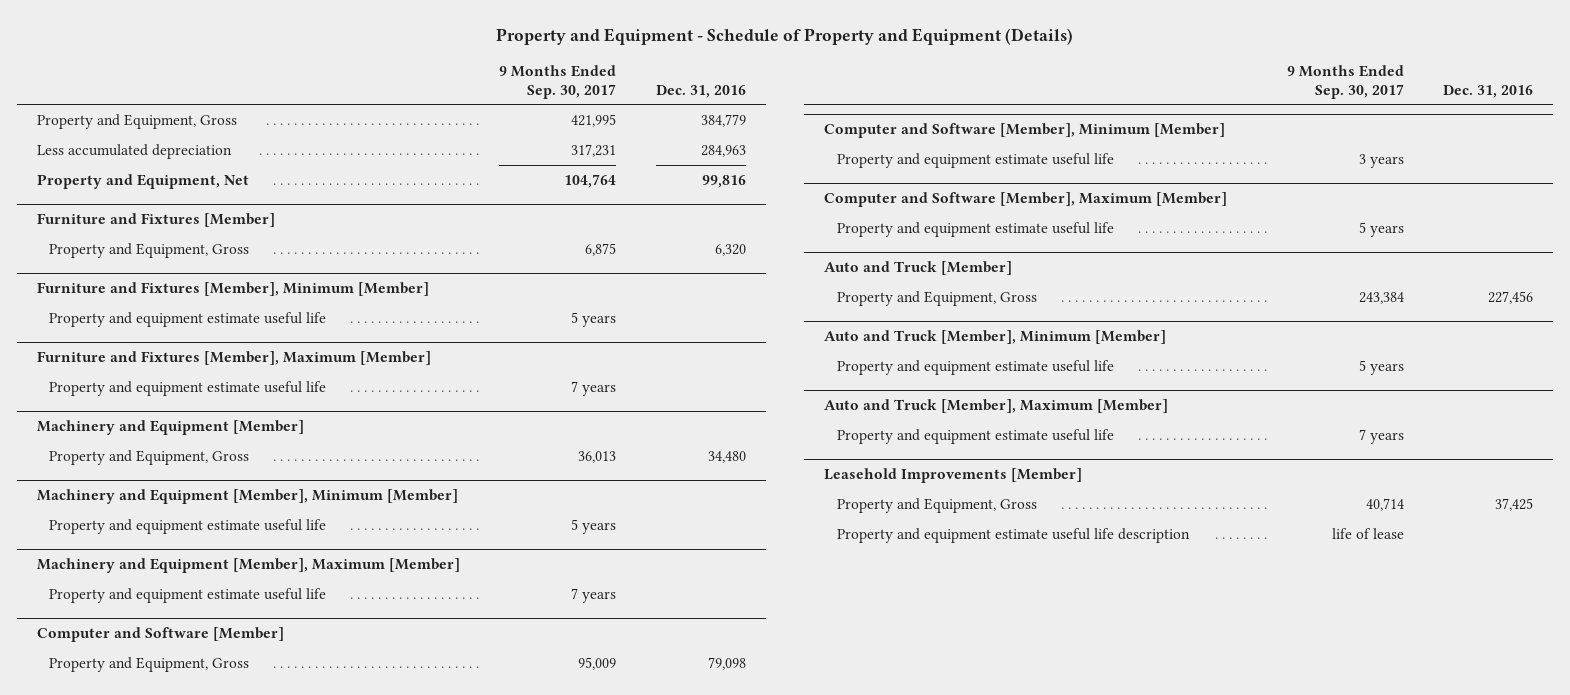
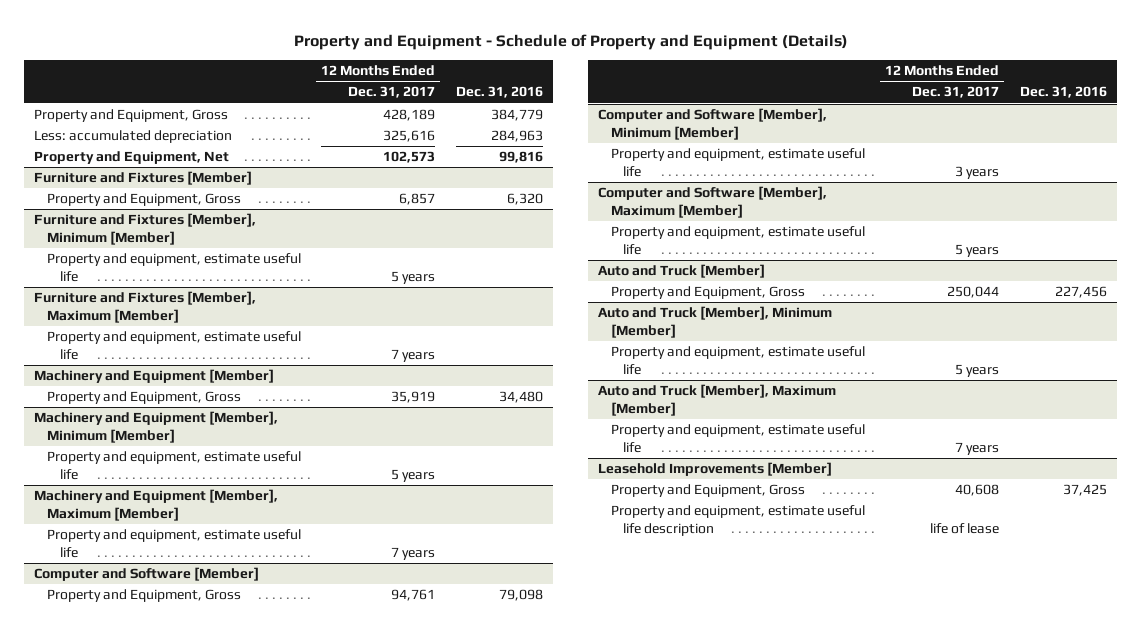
- | 9 Months Ended Sep. 30, 2017 | Dec. 31, 2016
+ | 12 Months Ended Dec. 31, 2017 | Dec. 31, 2016
- Less accumulated depreciation | 317,231 | 284,963
+ Less: accumulated depreciation | 325,616 | 284,963
@ Furniture and Fixtures [Member], Minimum [Member]
- Property and equipment estimate useful life | 5 years |
+ Property and equipment, estimate useful life | 5 years |
@ Furniture and Fixtures [Member], Maximum [Member]
- Property and equipment estimate useful life | 7 years |
+ Property and equipment, estimate useful life | 7 years |
@ Machinery and Equipment [Member], Minimum [Member]
- Property and equipment estimate useful life | 5 years |
+ Property and equipment, estimate useful life | 5 years |
@ Machinery and Equipment [Member], Maximum [Member]
- Property and equipment estimate useful life | 7 years |
+ Property and equipment, estimate useful life | 7 years |
@ Computer and Software [Member], Minimum [Member]
- Property and equipment estimate useful life | 3 years |
+ Property and equipment, estimate useful life | 3 years |
@ Computer and Software [Member], Maximum [Member]
- Property and equipment estimate useful life | 5 years |
+ Property and equipment, estimate useful life | 5 years |
@ Auto and Truck [Member], Minimum [Member]
- Property and equipment estimate useful life | 5 years |
+ Property and equipment, estimate useful life | 5 years |
@ Auto and Truck [Member], Maximum [Member]
- Property and equipment estimate useful life | 7 years |
+ Property and equipment, estimate useful life | 7 years |
@ Leasehold Improvements [Member]
- Property and equipment estimate useful life description | life of lease |
+ Property and equipment, estimate useful life description | life of lease |

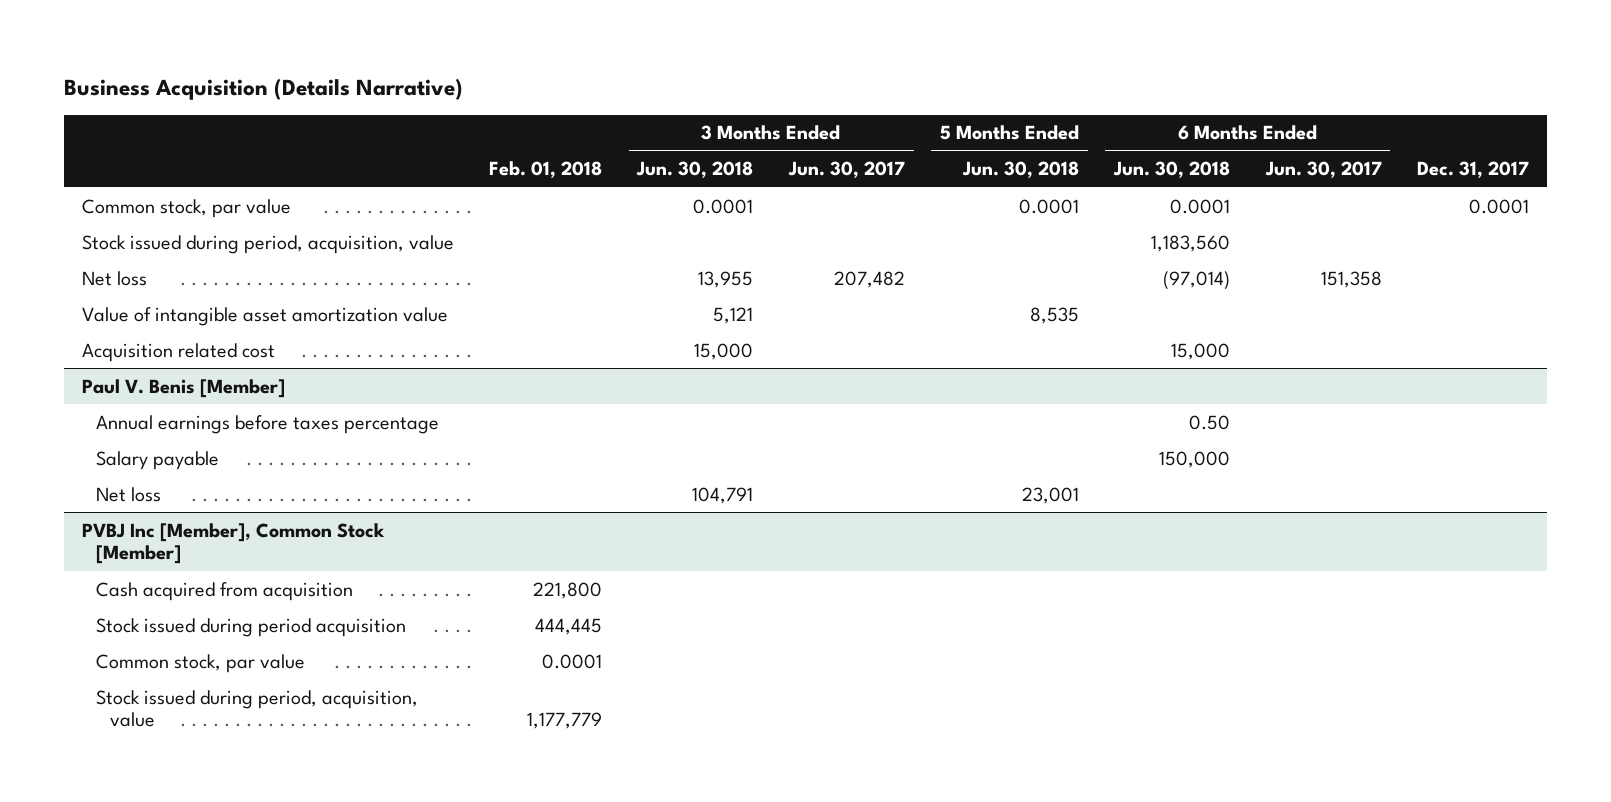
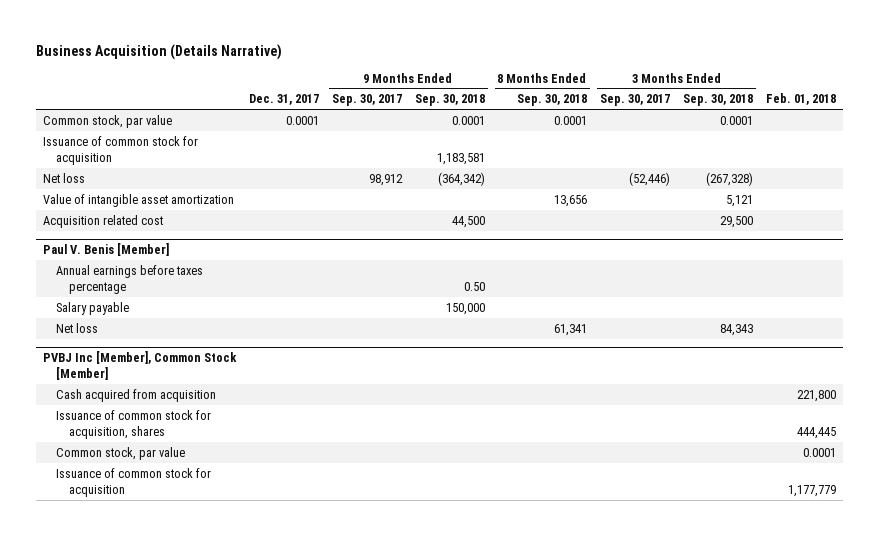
- | Feb. 01, 2018 | 3 Months Ended Jun. 30, 2018 | 3 Months Ended Jun. 30, 2017 | 5 Months Ended Jun. 30, 2018 | 6 Months Ended Jun. 30, 2018 | 6 Months Ended Jun. 30, 2017 | Dec. 31, 2017
+ | Dec. 31, 2017 | 9 Months Ended Sep. 30, 2017 | 9 Months Ended Sep. 30, 2018 | 8 Months Ended Sep. 30, 2018 | 3 Months Ended Sep. 30, 2017 | 3 Months Ended Sep. 30, 2018 | Feb. 01, 2018
- Stock issued during period, acquisition, value | | | | | 1,183,560 | |
+ Issuance of common stock for acquisition | | | 1,183,581 | | | |
- Value of intangible asset amortization value | | 5,121 | | 8,535 | | |
+ Value of intangible asset amortization | | | | 13,656 | | 5,121 |
@ PVBJ Inc [Member], Common Stock [Member]
- Stock issued during period acquisition | 444,445 | | | | | |
+ Issuance of common stock for acquisition, shares | | | | | | | 444,445
- Stock issued during period, acquisition, value | 1,177,779 | | | | | |
+ Issuance of common stock for acquisition | | | | | | | 1,177,779

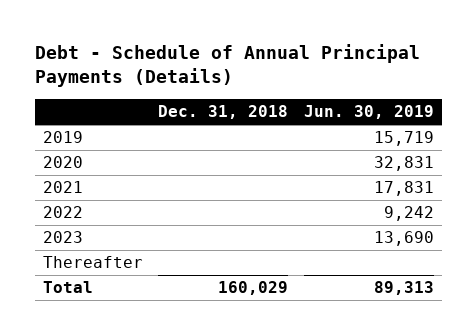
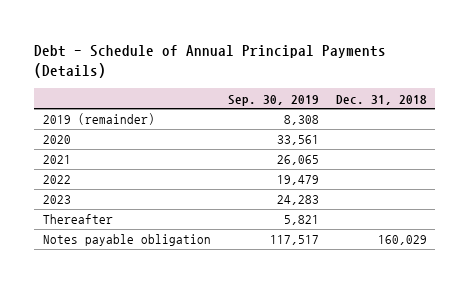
- | Dec. 31, 2018 | Jun. 30, 2019
+ | Sep. 30, 2019 | Dec. 31, 2018
- 2019 | | 15,719
+ 2019 (remainder) | 8,308 |
- Total | 160,029 | 89,313
+ Notes payable obligation | 117,517 | 160,029

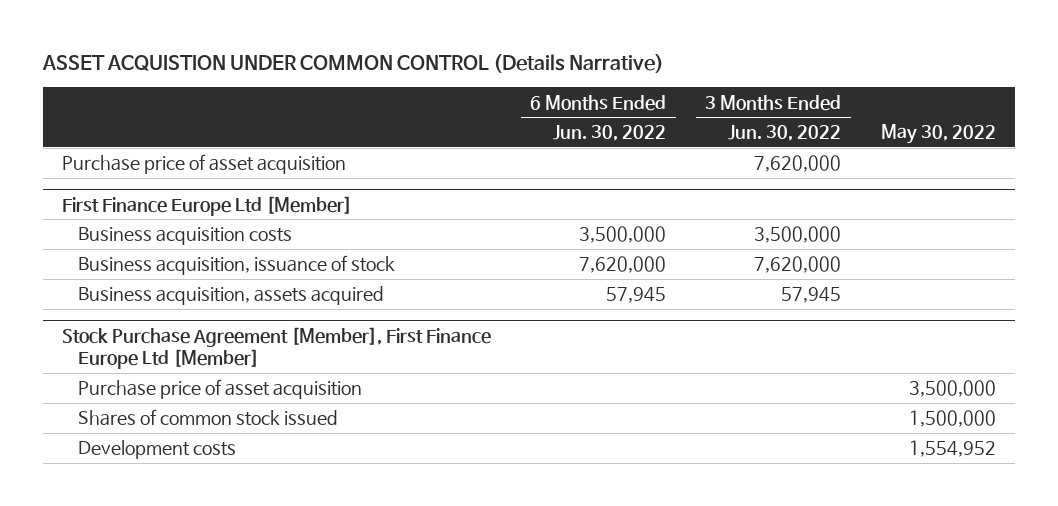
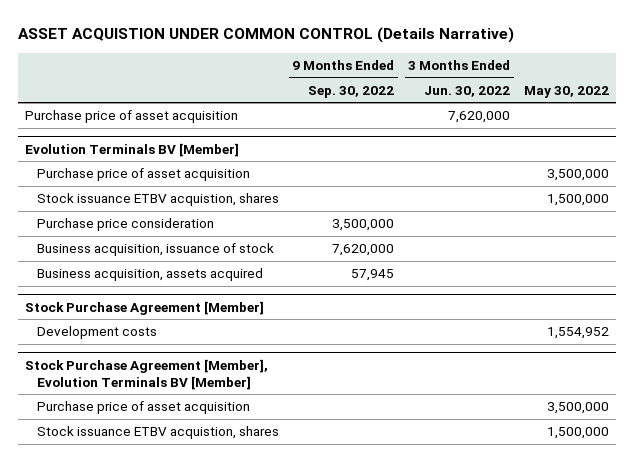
- | 6 Months Ended Jun. 30, 2022 | 3 Months Ended Jun. 30, 2022 | May 30, 2022
+ | 9 Months Ended Sep. 30, 2022 | 3 Months Ended Jun. 30, 2022 | May 30, 2022
- First Finance Europe Ltd [Member]
- Business acquisition costs | 3,500,000 | 3,500,000 |
- Business acquisition, issuance of stock | 7,620,000 | 7,620,000 |
- Business acquisition, assets acquired | 57,945 | 57,945 |
- Stock Purchase Agreement [Member], First Finance Europe Ltd [Member]
- Purchase price of asset acquisition | | | 3,500,000
- Shares of common stock issued | | | 1,500,000
+ Evolution Terminals BV [Member]
+ Purchase price of asset acquisition | | | 3,500,000
+ Stock issuance ETBV acquistion, shares | | | 1,500,000
+ Purchase price consideration | 3,500,000 | |
+ Business acquisition, issuance of stock | 7,620,000 | |
+ Business acquisition, assets acquired | 57,945 | |
+ Stock Purchase Agreement [Member]
+ Stock Purchase Agreement [Member], Evolution Terminals BV [Member]
+ Purchase price of asset acquisition | | | 3,500,000
+ Stock issuance ETBV acquistion, shares | | | 1,500,000

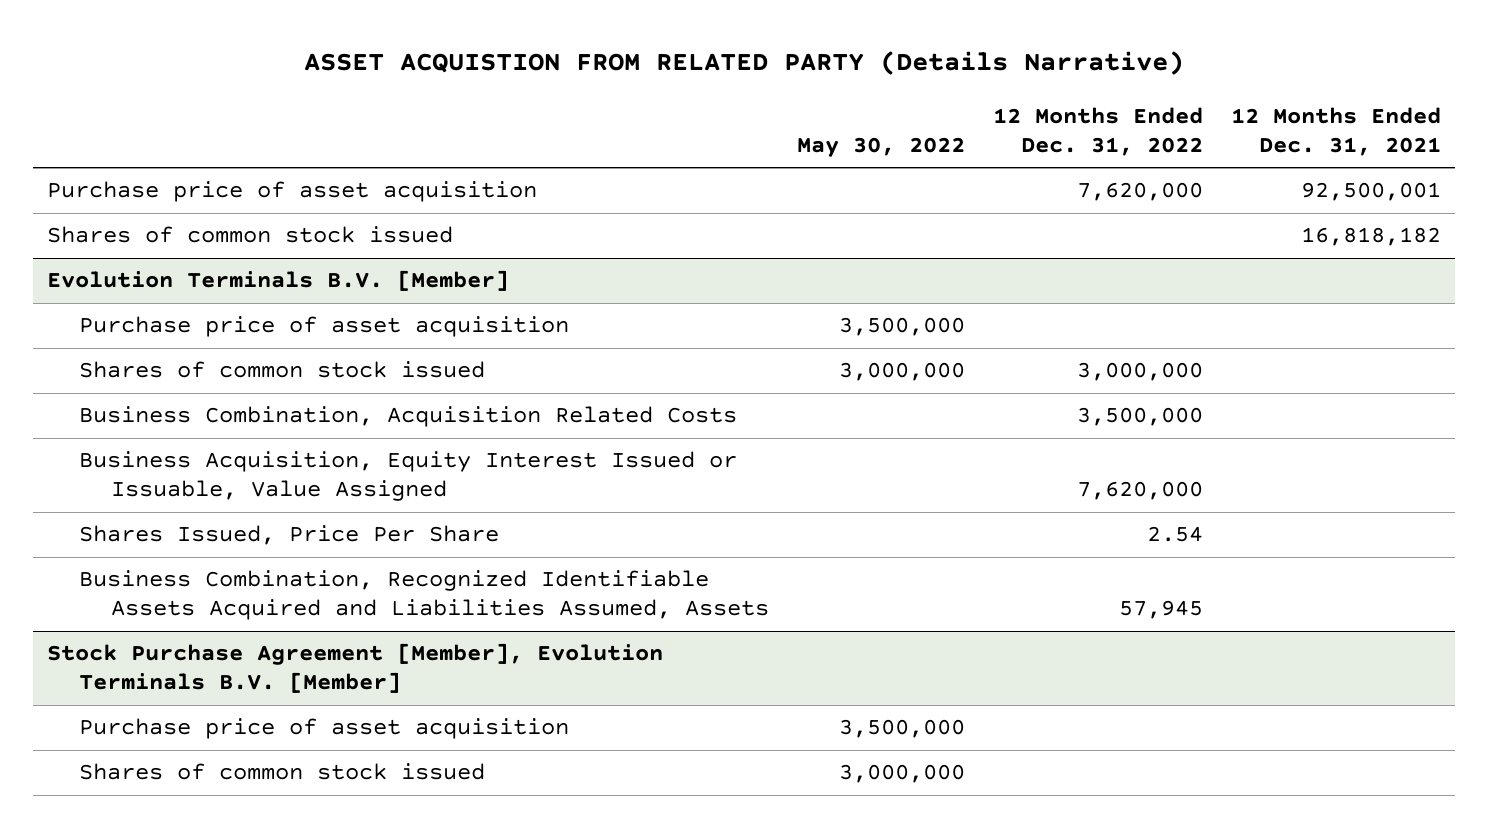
- ASSET ACQUISTION UNDER COMMON CONTROL (Details Narrative)
+ ASSET ACQUISTION FROM RELATED PARTY (Details Narrative)
- | 9 Months Ended Sep. 30, 2022 | 3 Months Ended Jun. 30, 2022 | May 30, 2022
+ | May 30, 2022 | 12 Months Ended Dec. 31, 2022 | 12 Months Ended Dec. 31, 2021
- Evolution Terminals BV [Member]
+ Shares of common stock issued | | | 16,818,182
+ Evolution Terminals B.V. [Member]
- Stock issuance ETBV acquistion, shares | | | 1,500,000
- Purchase price consideration | 3,500,000 | |
- Business acquisition, issuance of stock | 7,620,000 | |
- Business acquisition, assets acquired | 57,945 | |
- Stock Purchase Agreement [Member]
- Development costs | | | 1,554,952
- Stock Purchase Agreement [Member], Evolution Terminals BV [Member]
+ Shares of common stock issued | 3,000,000 | 3,000,000 |
+ Business Combination, Acquisition Related Costs | | 3,500,000 |
+ Business Acquisition, Equity Interest Issued or Issuable, Value Assigned | | 7,620,000 |
+ Shares Issued, Price Per Share | | 2.54 |
+ Business Combination, Recognized Identifiable Assets Acquired and Liabilities Assumed, Assets | | 57,945 |
+ Stock Purchase Agreement [Member], Evolution Terminals B.V. [Member]
- Stock issuance ETBV acquistion, shares | | | 1,500,000
+ Shares of common stock issued | 3,000,000 | |

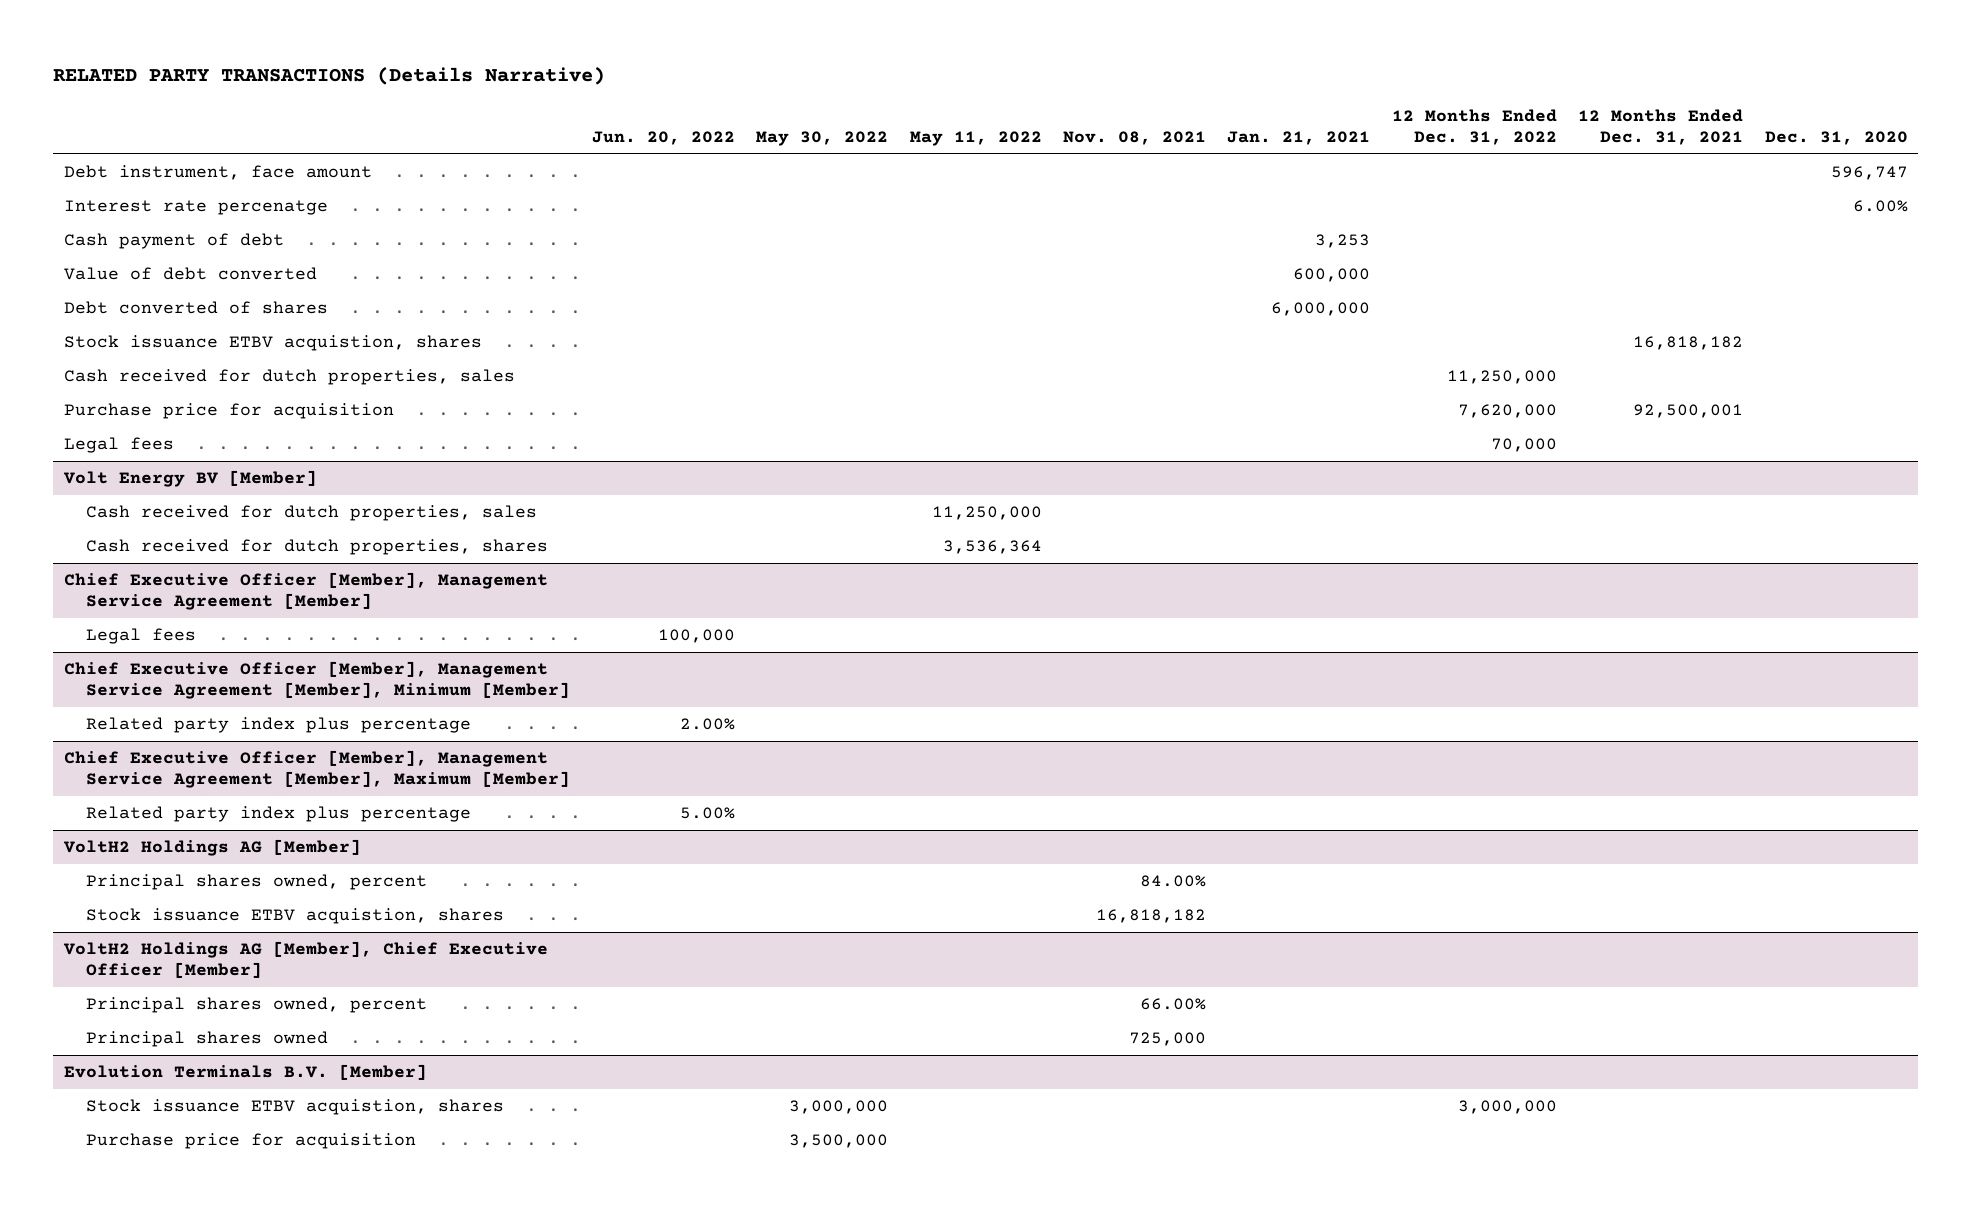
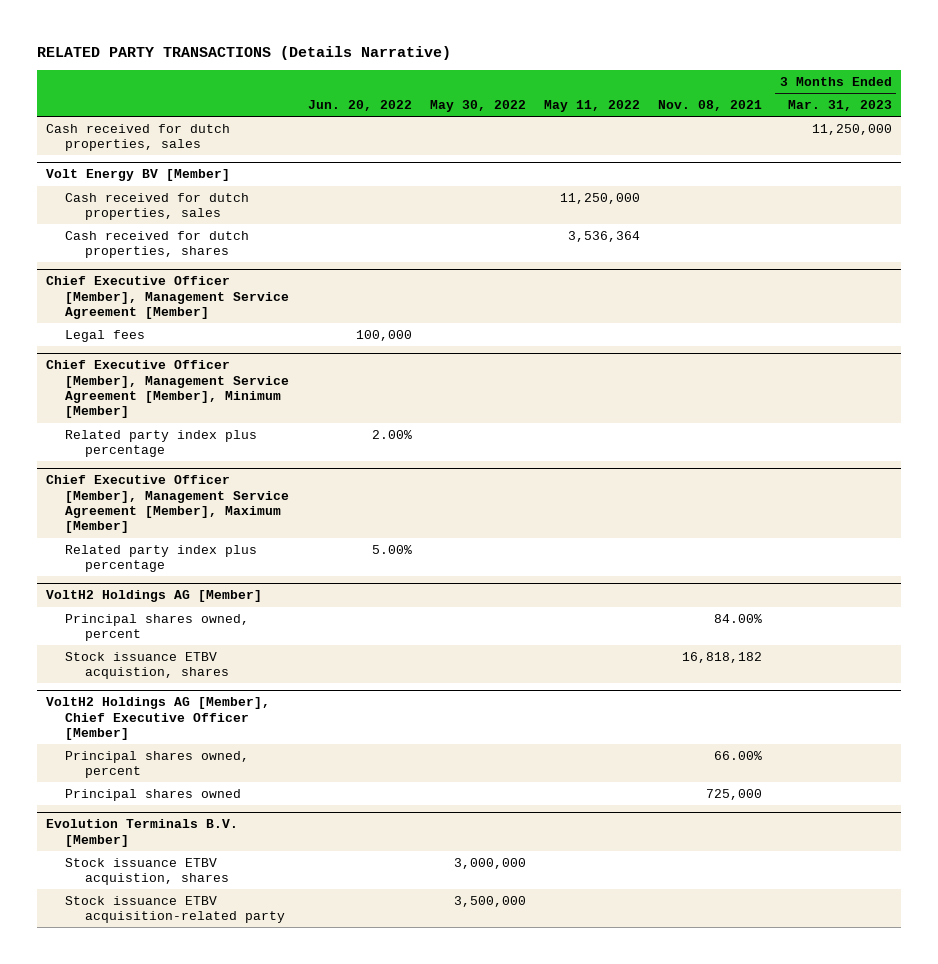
- | Jun. 20, 2022 | May 30, 2022 | May 11, 2022 | Nov. 08, 2021 | Jan. 21, 2021 | 12 Months Ended Dec. 31, 2022 | 12 Months Ended Dec. 31, 2021 | Dec. 31, 2020
+ | Jun. 20, 2022 | May 30, 2022 | May 11, 2022 | Nov. 08, 2021 | 3 Months Ended Mar. 31, 2023
- Debt instrument, face amount | | | | | | | | 596,747
- Interest rate percenatge | | | | | | | | 6.00%
- Cash payment of debt | | | | | 3,253 | | |
- Value of debt converted | | | | | 600,000 | | |
- Debt converted of shares | | | | | 6,000,000 | | |
- Stock issuance ETBV acquistion, shares | | | | | | | 16,818,182 |
- Purchase price for acquisition | | | | | | 7,620,000 | 92,500,001 |
- Legal fees | | | | | | 70,000 | |
@ Evolution Terminals B.V. [Member]
- Purchase price for acquisition | | 3,500,000 | | | | | |
+ Stock issuance ETBV acquisition-related party | | 3,500,000 | | |

